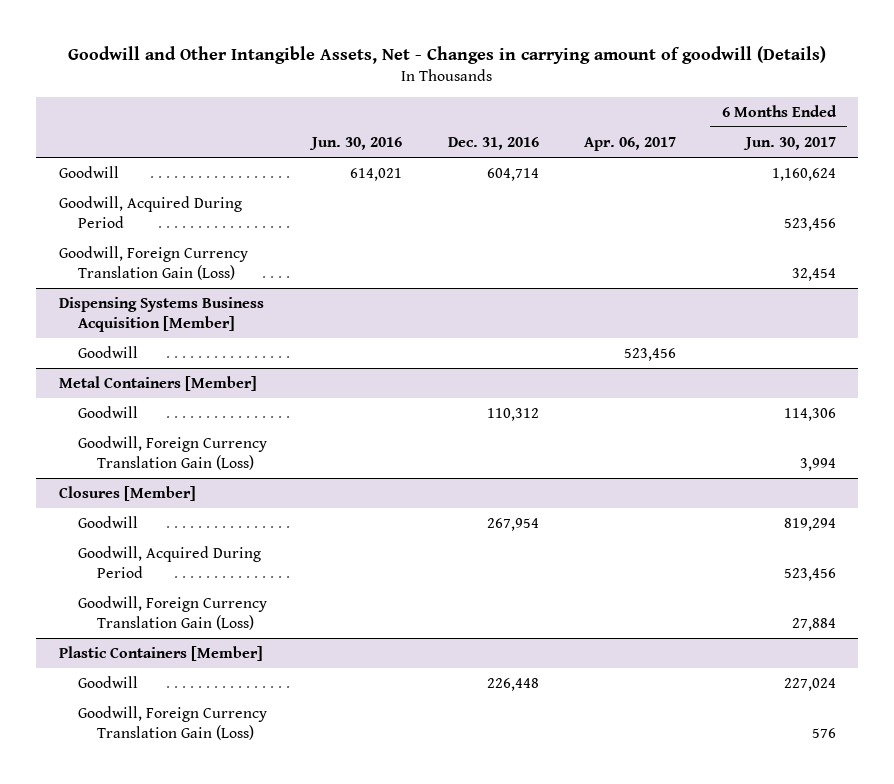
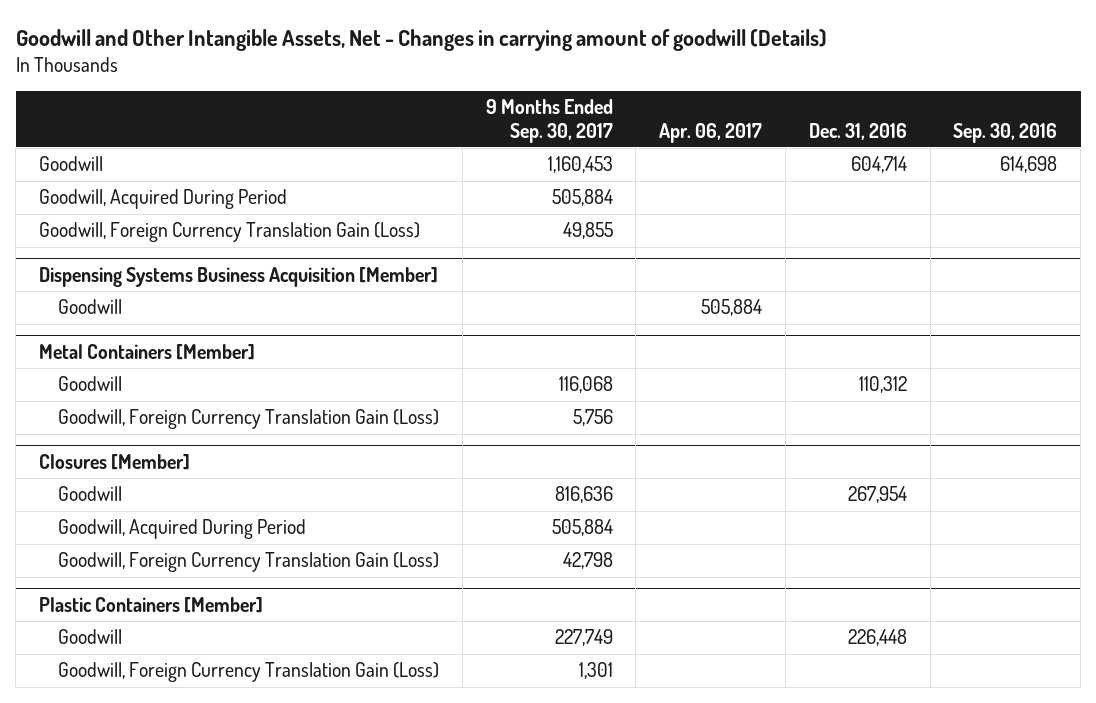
- | Jun. 30, 2016 | Dec. 31, 2016 | Apr. 06, 2017 | 6 Months Ended Jun. 30, 2017
+ | 9 Months Ended Sep. 30, 2017 | Apr. 06, 2017 | Dec. 31, 2016 | Sep. 30, 2016
@ Dispensing Systems Business Acquisition [Member]
- Goodwill | | | 523,456 |
+ Goodwill | | 505,884 | |

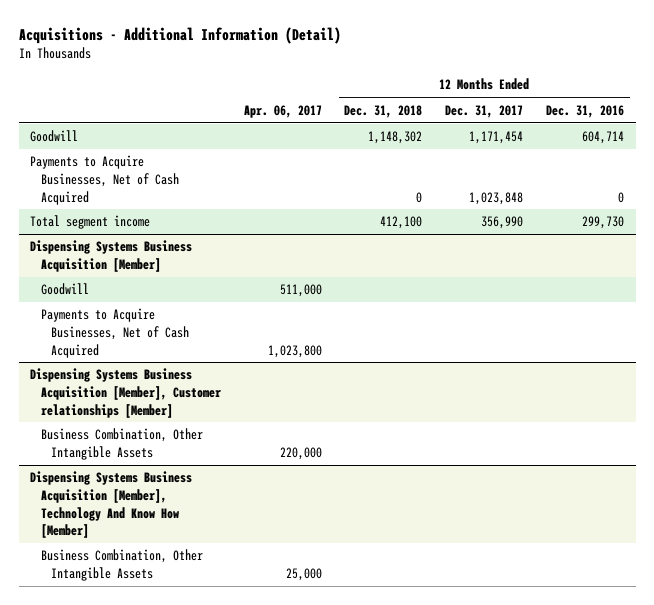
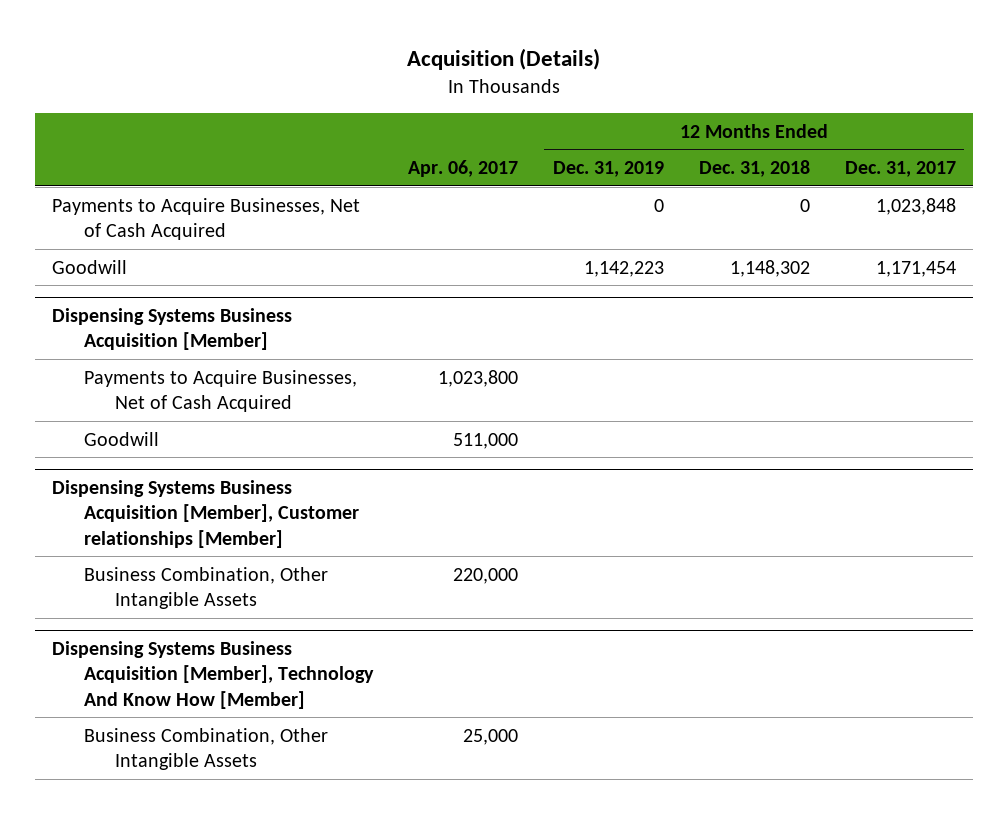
- Acquisitions - Additional Information (Detail)
+ Acquisition (Details)
- | Apr. 06, 2017 | 12 Months Ended Dec. 31, 2018 | 12 Months Ended Dec. 31, 2017 | 12 Months Ended Dec. 31, 2016
+ | Apr. 06, 2017 | 12 Months Ended Dec. 31, 2019 | 12 Months Ended Dec. 31, 2018 | 12 Months Ended Dec. 31, 2017
- Total segment income | | 412,100 | 356,990 | 299,730
moved down: Goodwill | | 1,142,223 | 1,148,302 | 1,171,454
@ Dispensing Systems Business Acquisition [Member]
moved down: Goodwill | 511,000 | | |

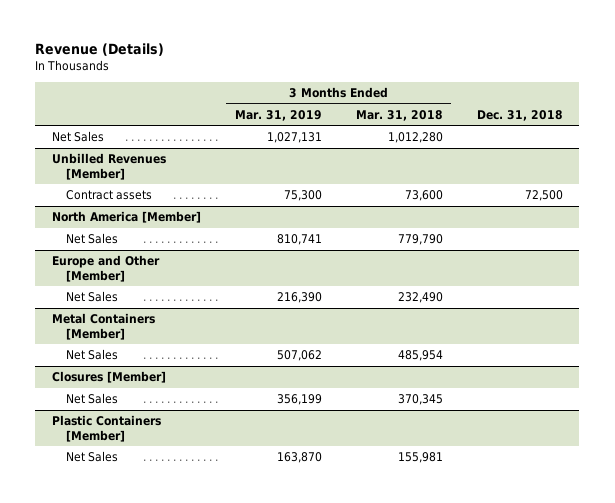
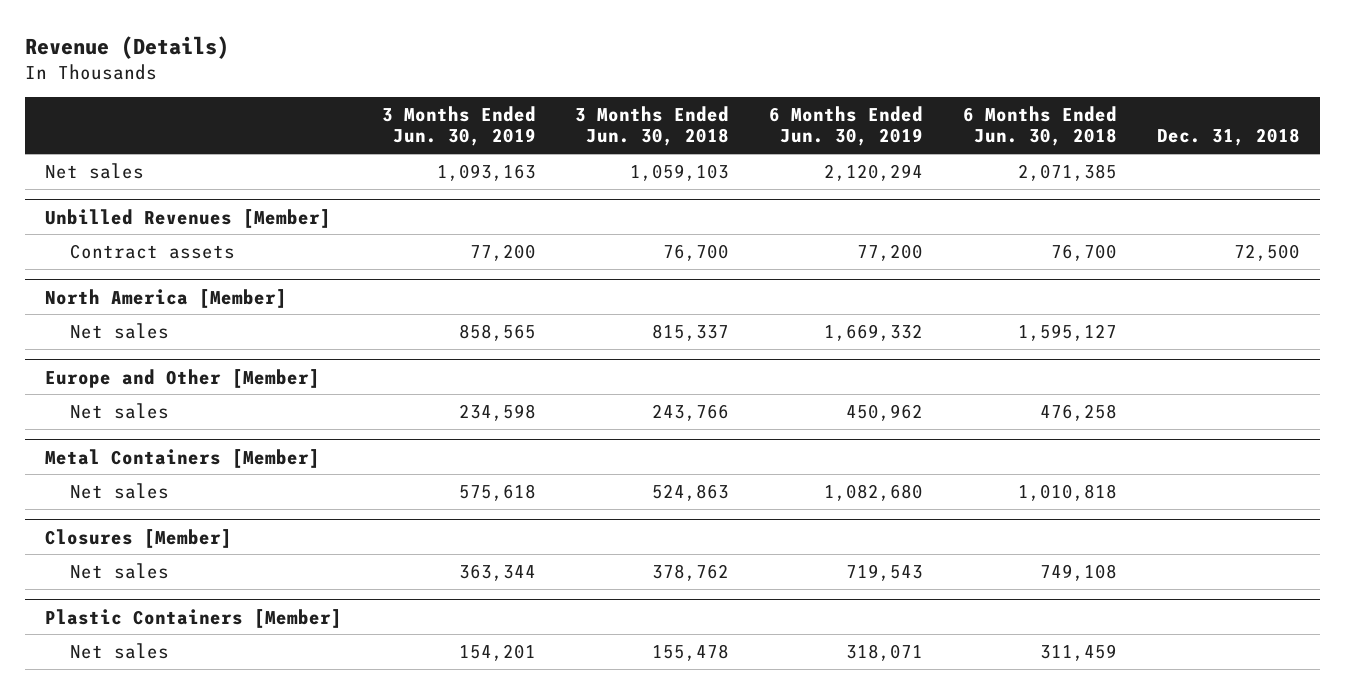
- | 3 Months Ended Mar. 31, 2019 | 3 Months Ended Mar. 31, 2018 | Dec. 31, 2018
+ | 3 Months Ended Jun. 30, 2019 | 3 Months Ended Jun. 30, 2018 | 6 Months Ended Jun. 30, 2019 | 6 Months Ended Jun. 30, 2018 | Dec. 31, 2018
- Net Sales | 1,027,131 | 1,012,280 |
+ Net sales | 1,093,163 | 1,059,103 | 2,120,294 | 2,071,385 |
@ North America [Member]
- Net Sales | 810,741 | 779,790 |
+ Net sales | 858,565 | 815,337 | 1,669,332 | 1,595,127 |
@ Europe and Other [Member]
- Net Sales | 216,390 | 232,490 |
+ Net sales | 234,598 | 243,766 | 450,962 | 476,258 |
@ Metal Containers [Member]
- Net Sales | 507,062 | 485,954 |
+ Net sales | 575,618 | 524,863 | 1,082,680 | 1,010,818 |
@ Closures [Member]
- Net Sales | 356,199 | 370,345 |
+ Net sales | 363,344 | 378,762 | 719,543 | 749,108 |
@ Plastic Containers [Member]
- Net Sales | 163,870 | 155,981 |
+ Net sales | 154,201 | 155,478 | 318,071 | 311,459 |

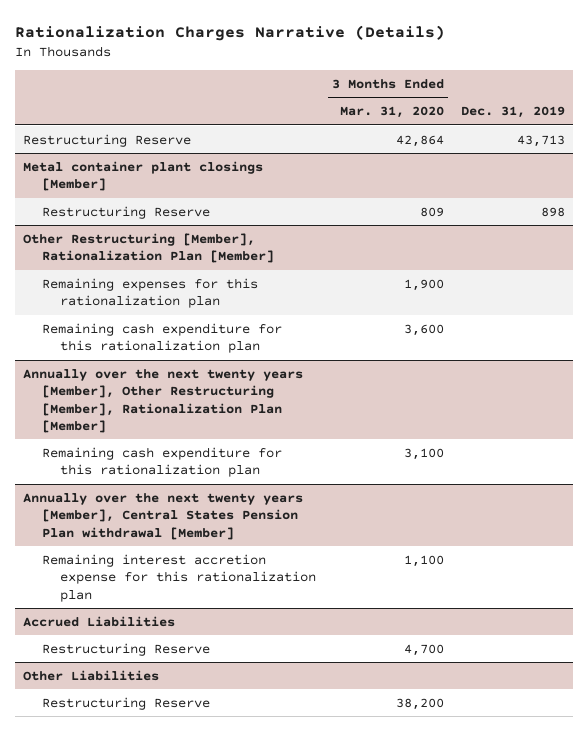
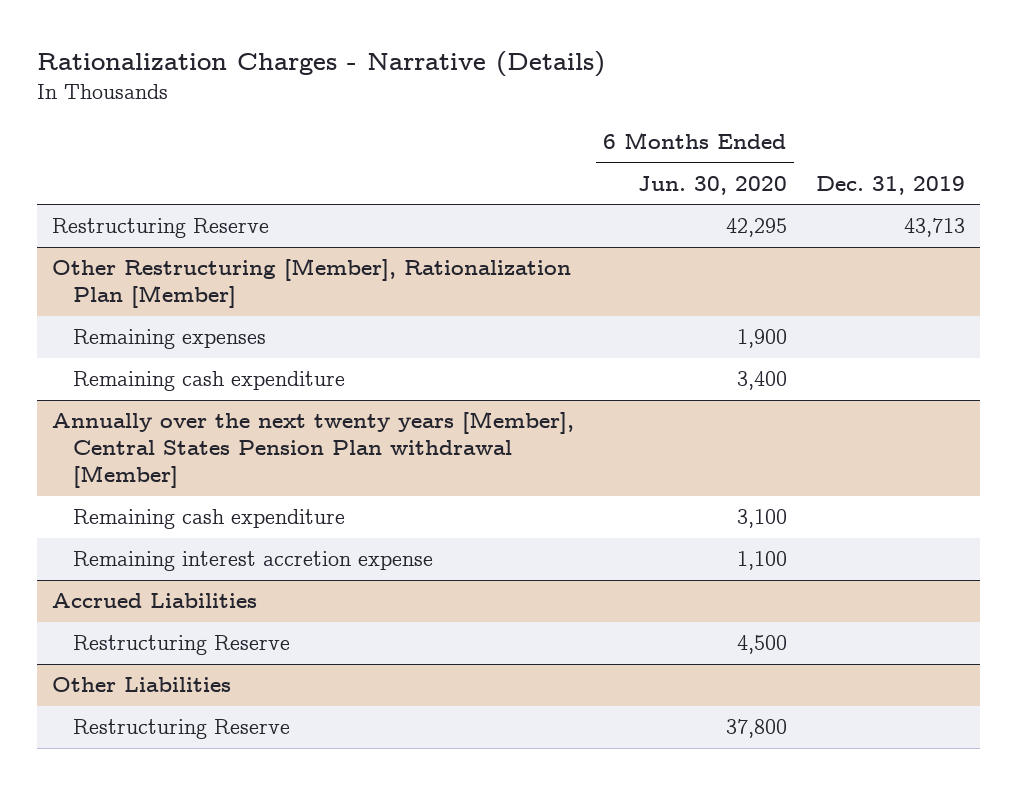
- Rationalization Charges Narrative (Details)
+ Rationalization Charges - Narrative (Details)
- | 3 Months Ended Mar. 31, 2020 | Dec. 31, 2019
+ | 6 Months Ended Jun. 30, 2020 | Dec. 31, 2019
- Metal container plant closings [Member]
- Restructuring Reserve | 809 | 898
@ Other Restructuring [Member], Rationalization Plan [Member]
- Remaining expenses for this rationalization plan | 1,900 |
- Remaining cash expenditure for this rationalization plan | 3,600 |
- Annually over the next twenty years [Member], Other Restructuring [Member], Rationalization Plan [Member]
- Remaining cash expenditure for this rationalization plan | 3,100 |
@ Other Restructuring [Member], Rationalization Plan [Member]
+ Remaining expenses | 1,900 |
+ Remaining cash expenditure | 3,400 |
@ Annually over the next twenty years [Member], Central States Pension Plan withdrawal [Member]
- Remaining interest accretion expense for this rationalization plan | 1,100 |
+ Remaining cash expenditure | 3,100 |
+ Remaining interest accretion expense | 1,100 |

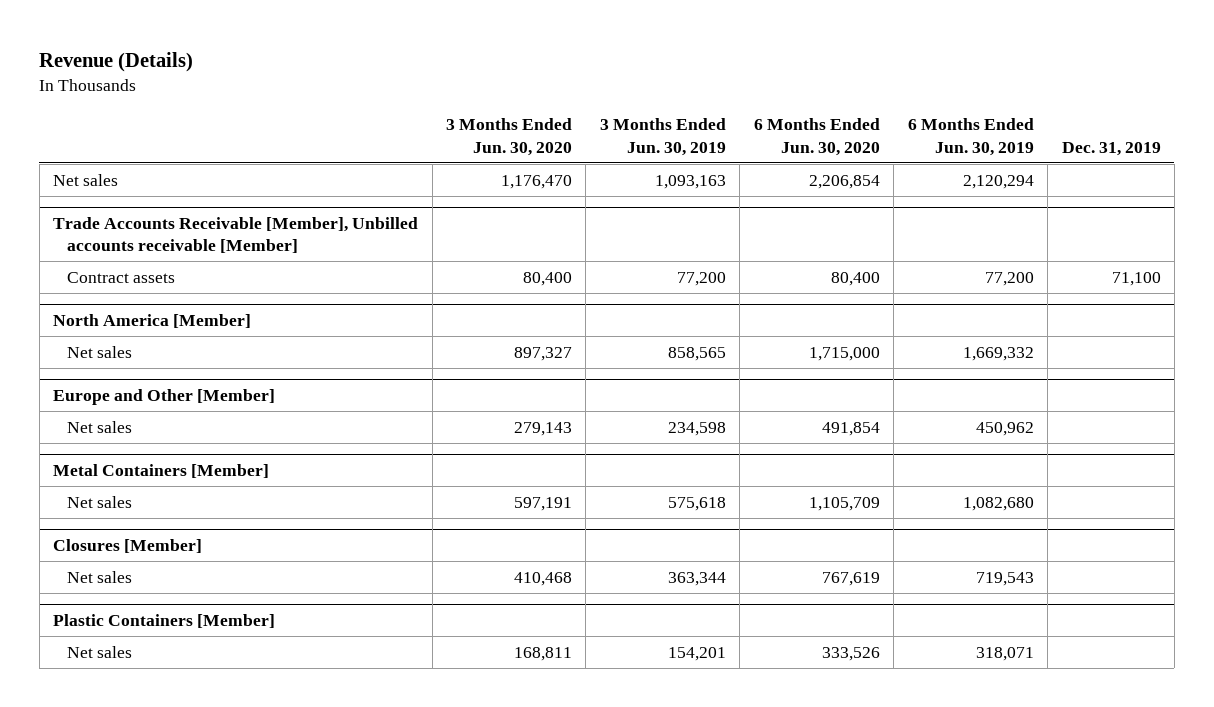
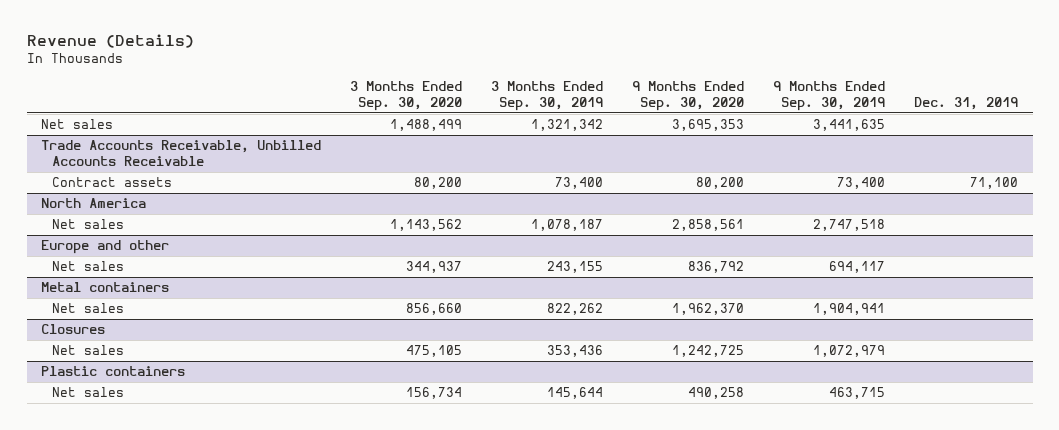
- | 3 Months Ended Jun. 30, 2020 | 3 Months Ended Jun. 30, 2019 | 6 Months Ended Jun. 30, 2020 | 6 Months Ended Jun. 30, 2019 | Dec. 31, 2019
+ | 3 Months Ended Sep. 30, 2020 | 3 Months Ended Sep. 30, 2019 | 9 Months Ended Sep. 30, 2020 | 9 Months Ended Sep. 30, 2019 | Dec. 31, 2019
- Trade Accounts Receivable [Member], Unbilled accounts receivable [Member]
+ Trade Accounts Receivable, Unbilled Accounts Receivable
- North America [Member]
+ North America
- Europe and Other [Member]
+ Europe and other
- Metal Containers [Member]
+ Metal containers
- Closures [Member]
+ Closures
- Plastic Containers [Member]
+ Plastic containers

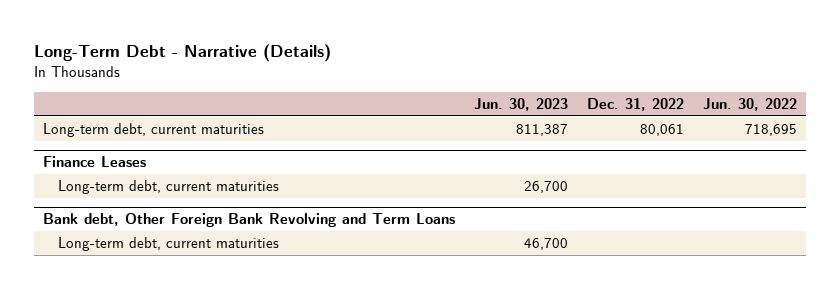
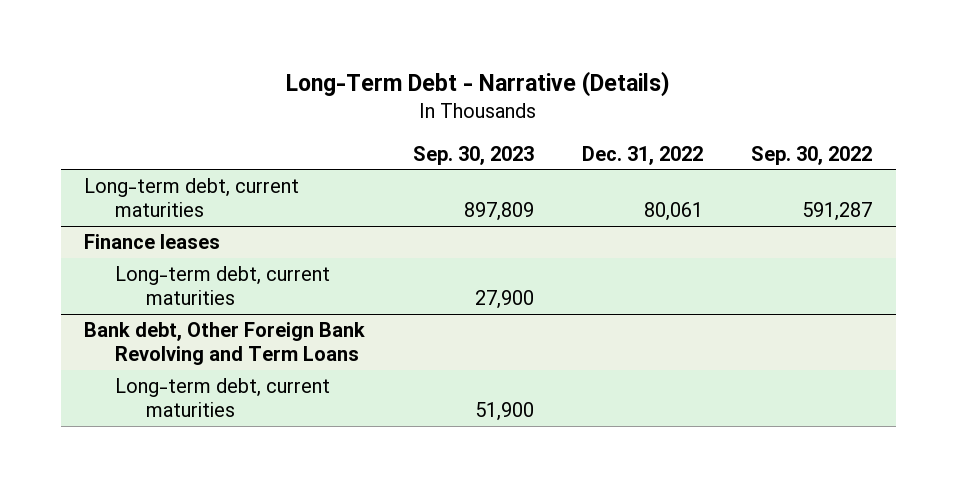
- | Jun. 30, 2023 | Dec. 31, 2022 | Jun. 30, 2022
+ | Sep. 30, 2023 | Dec. 31, 2022 | Sep. 30, 2022
- Finance Leases
+ Finance leases

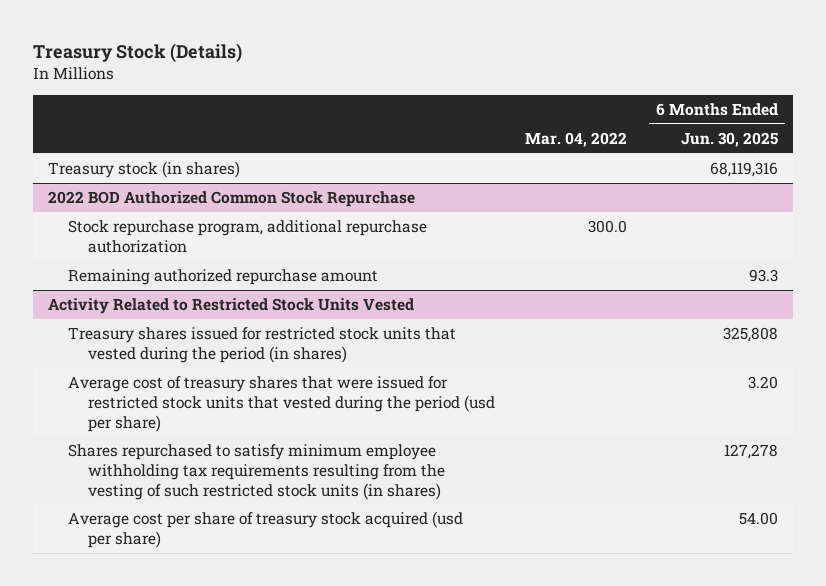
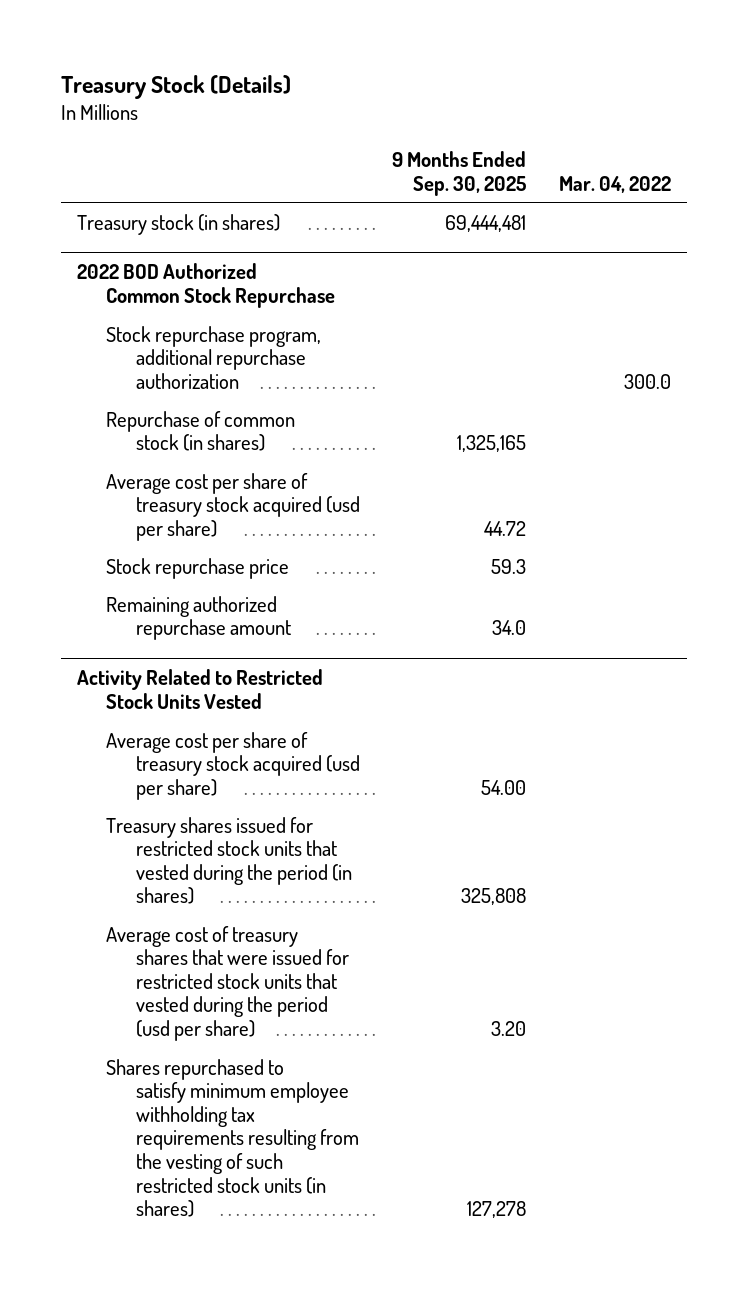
- | Mar. 04, 2022 | 6 Months Ended Jun. 30, 2025
+ | 9 Months Ended Sep. 30, 2025 | Mar. 04, 2022
@ 2022 BOD Authorized Common Stock Repurchase
+ Repurchase of common stock (in shares) | 1,325,165 |
+ Average cost per share of treasury stock acquired (usd per share) | 44.72 |
+ Stock repurchase price | 59.3 |
@ Activity Related to Restricted Stock Units Vested
moved up: Average cost per share of treasury stock acquired (usd per share) | 54.00 |

